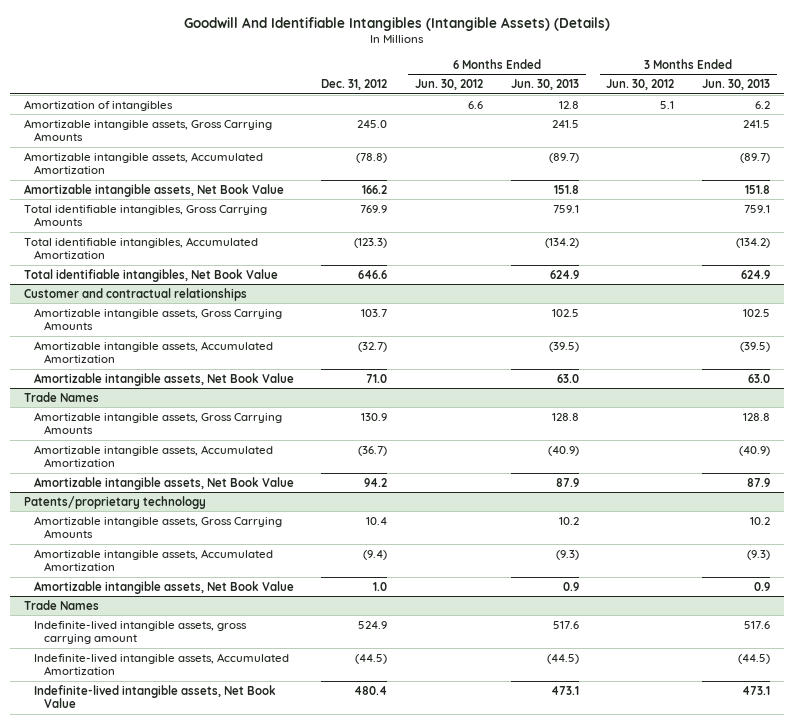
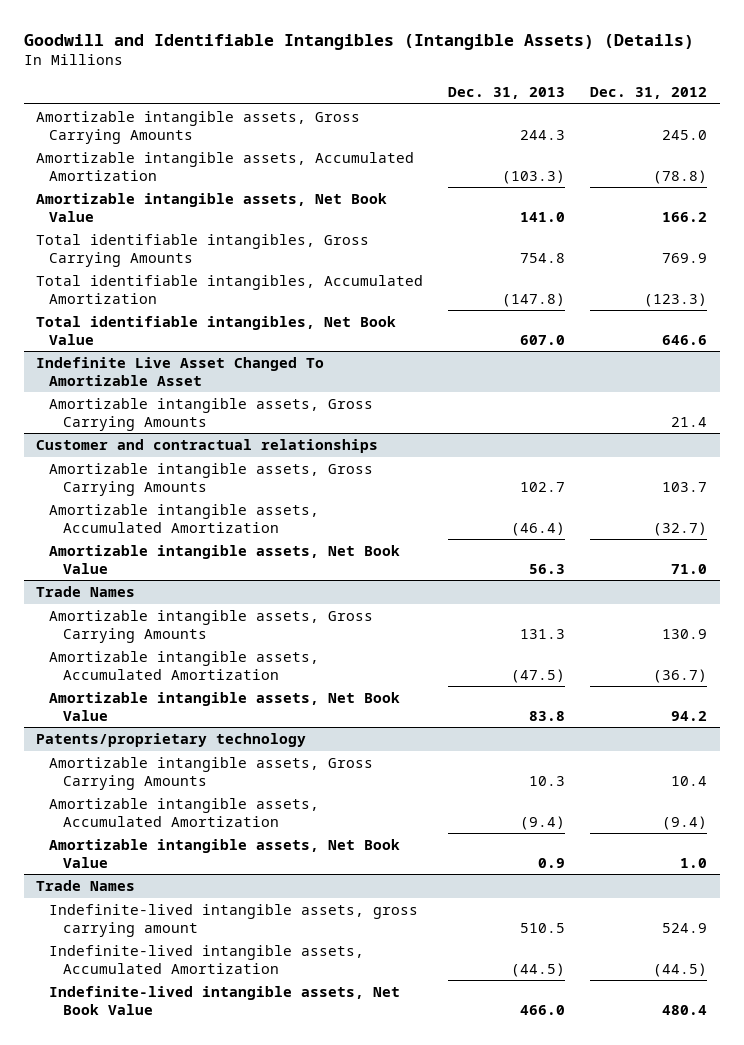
- Goodwill And Identifiable Intangibles (Intangible Assets) (Details)
+ Goodwill and Identifiable Intangibles (Intangible Assets) (Details)
- | Dec. 31, 2012 | 6 Months Ended Jun. 30, 2012 | 6 Months Ended Jun. 30, 2013 | 3 Months Ended Jun. 30, 2012 | 3 Months Ended Jun. 30, 2013
+ | Dec. 31, 2013 | Dec. 31, 2012
- Amortization of intangibles | | 6.6 | 12.8 | 5.1 | 6.2
+ Indefinite Live Asset Changed To Amortizable Asset
+ Amortizable intangible assets, Gross Carrying Amounts | | 21.4

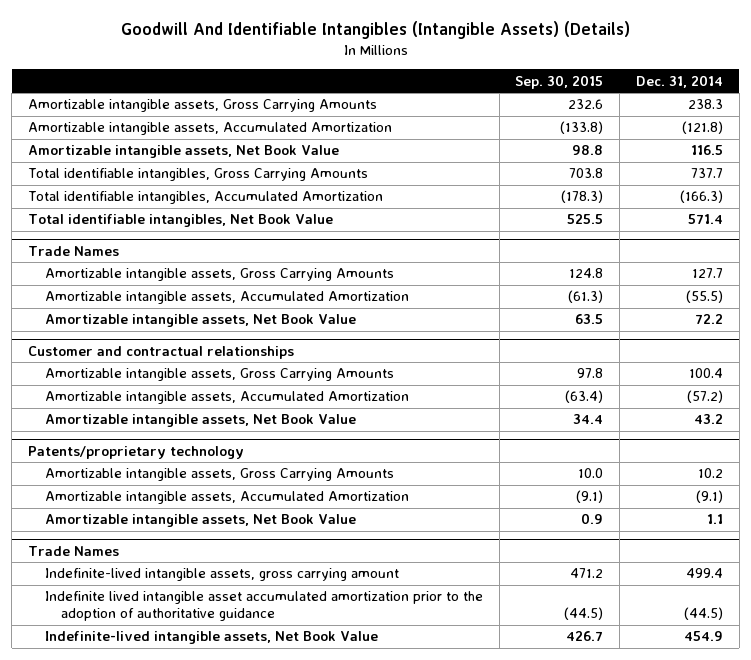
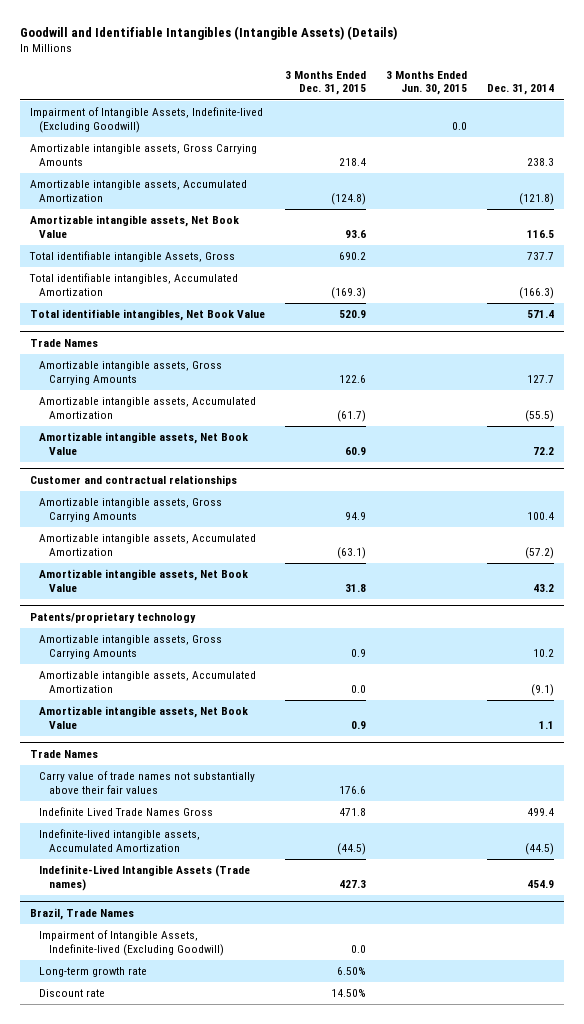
- Goodwill And Identifiable Intangibles (Intangible Assets) (Details)
+ Goodwill and Identifiable Intangibles (Intangible Assets) (Details)
- | Sep. 30, 2015 | Dec. 31, 2014
+ | 3 Months Ended Dec. 31, 2015 | 3 Months Ended Jun. 30, 2015 | Dec. 31, 2014
+ Impairment of Intangible Assets, Indefinite-lived (Excluding Goodwill) | | 0.0 |
- Total identifiable intangibles, Gross Carrying Amounts | 703.8 | 737.7
+ Total identifiable intangible Assets, Gross | 690.2 | | 737.7
@ Trade Names
- Indefinite-lived intangible assets, gross carrying amount | 471.2 | 499.4
- Indefinite lived intangible asset accumulated amortization prior to the adoption of authoritative guidance | (44.5) | (44.5)
- Indefinite-lived intangible assets, Net Book Value | 426.7 | 454.9
+ Carry value of trade names not substantially above their fair values | 176.6 | |
+ Indefinite Lived Trade Names Gross | 471.8 | | 499.4
+ Indefinite-lived intangible assets, Accumulated Amortization | (44.5) | | (44.5)
+ Indefinite-Lived Intangible Assets (Trade names) | 427.3 | | 454.9
+ Brazil, Trade Names
+ Impairment of Intangible Assets, Indefinite-lived (Excluding Goodwill) | 0.0 | |
+ Long-term growth rate | 6.50% | |
+ Discount rate | 14.50% | |

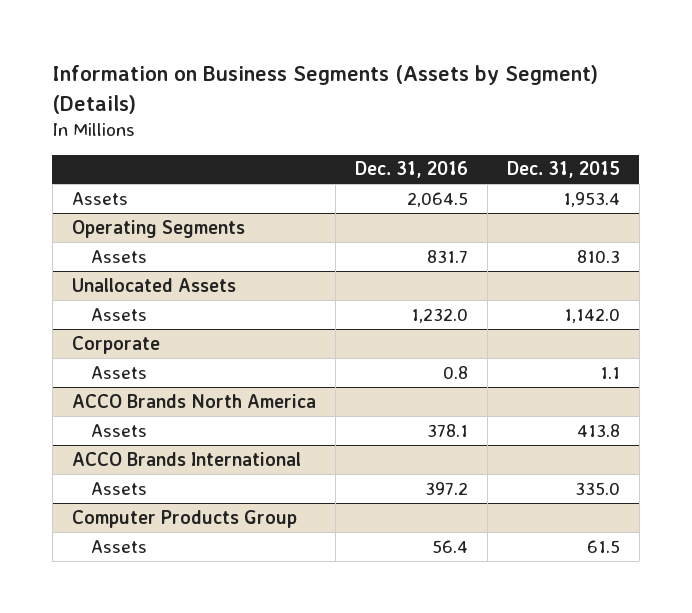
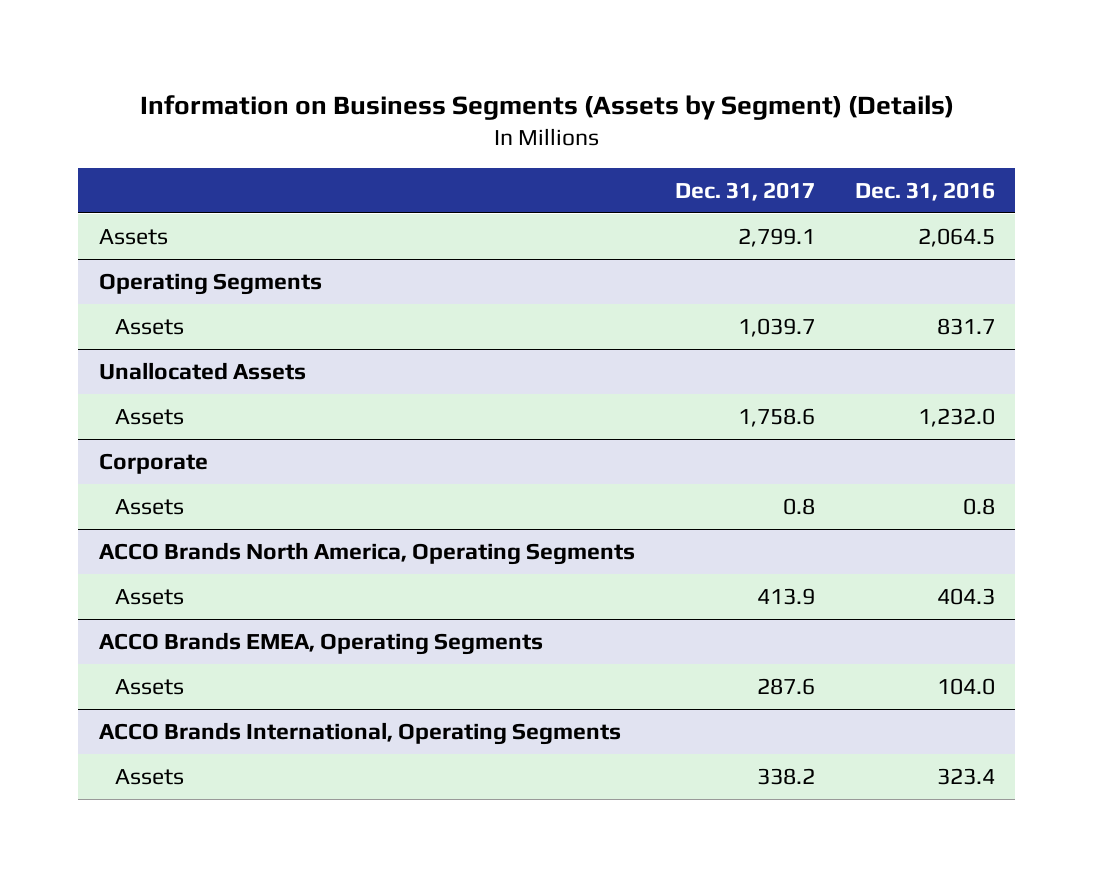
- | Dec. 31, 2016 | Dec. 31, 2015
+ | Dec. 31, 2017 | Dec. 31, 2016
- ACCO Brands North America
- Assets | 378.1 | 413.8
- ACCO Brands International
- Assets | 397.2 | 335.0
- Computer Products Group
- Assets | 56.4 | 61.5
+ ACCO Brands North America, Operating Segments
+ Assets | 413.9 | 404.3
+ ACCO Brands EMEA, Operating Segments
+ Assets | 287.6 | 104.0
+ ACCO Brands International, Operating Segments
+ Assets | 338.2 | 323.4

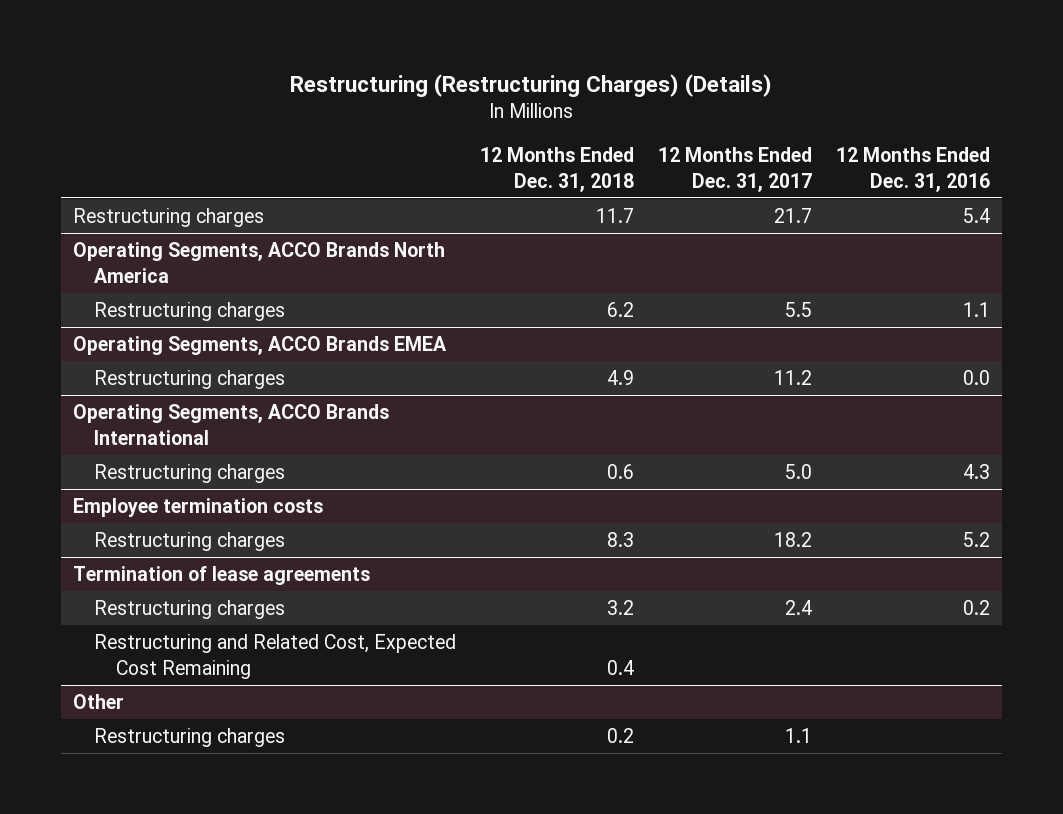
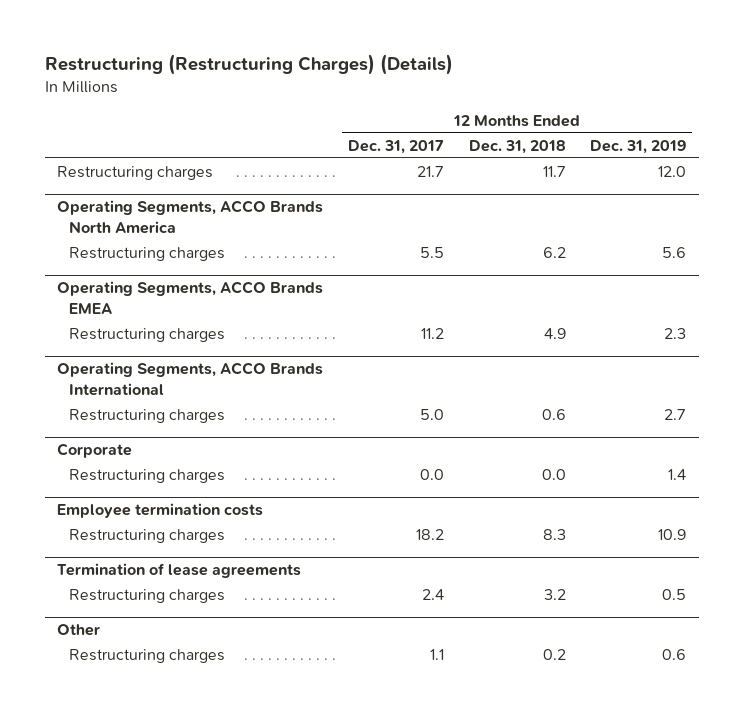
- | 12 Months Ended Dec. 31, 2018 | 12 Months Ended Dec. 31, 2017 | 12 Months Ended Dec. 31, 2016
+ | 12 Months Ended Dec. 31, 2017 | 12 Months Ended Dec. 31, 2018 | 12 Months Ended Dec. 31, 2019
+ Corporate
+ Restructuring charges | 0.0 | 0.0 | 1.4
@ Termination of lease agreements
- Restructuring and Related Cost, Expected Cost Remaining | 0.4 | |

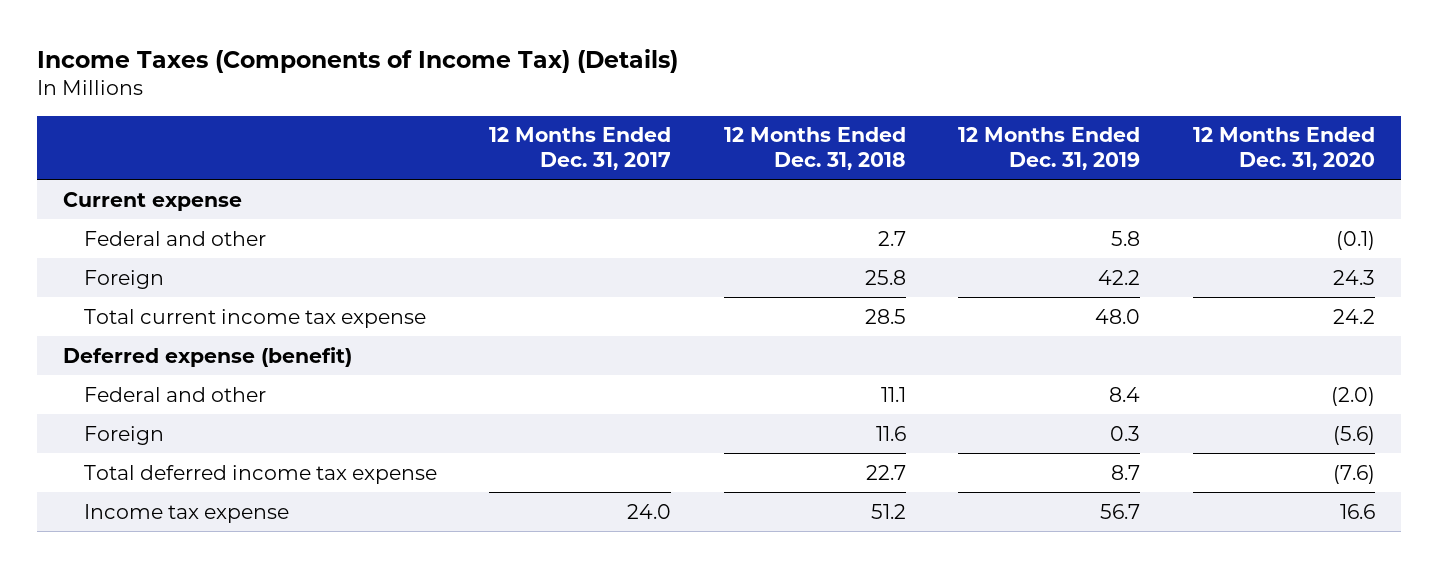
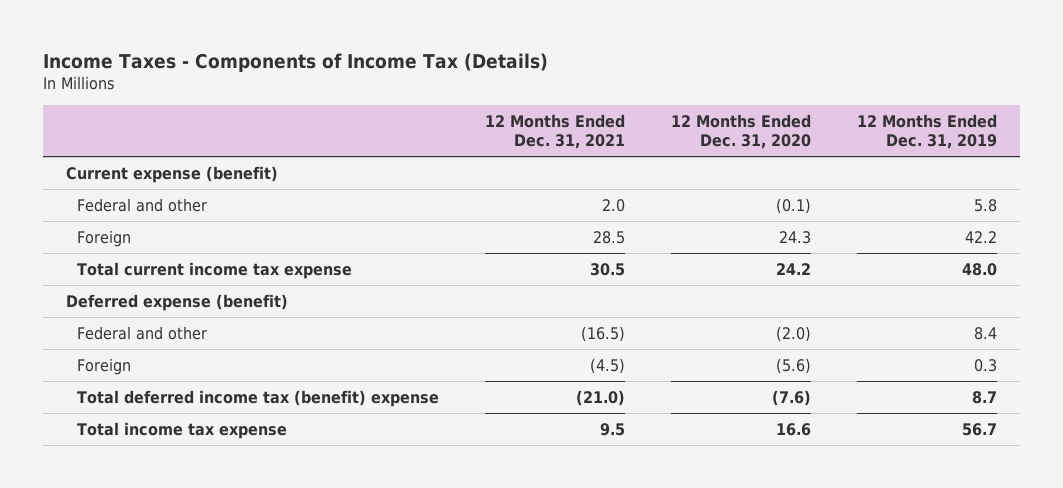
- Income Taxes (Components of Income Tax) (Details)
+ Income Taxes - Components of Income Tax (Details)
- | 12 Months Ended Dec. 31, 2017 | 12 Months Ended Dec. 31, 2018 | 12 Months Ended Dec. 31, 2019 | 12 Months Ended Dec. 31, 2020
+ | 12 Months Ended Dec. 31, 2021 | 12 Months Ended Dec. 31, 2020 | 12 Months Ended Dec. 31, 2019
- Current expense
+ Current expense (benefit)
- Total deferred income tax expense | | 22.7 | 8.7 | (7.6)
- Income tax expense | 24.0 | 51.2 | 56.7 | 16.6
+ Total deferred income tax (benefit) expense | (21.0) | (7.6) | 8.7
+ Total income tax expense | 9.5 | 16.6 | 56.7

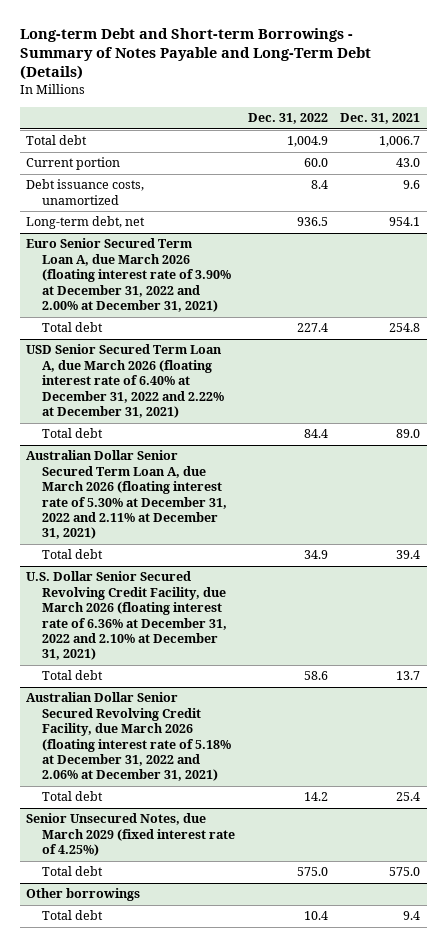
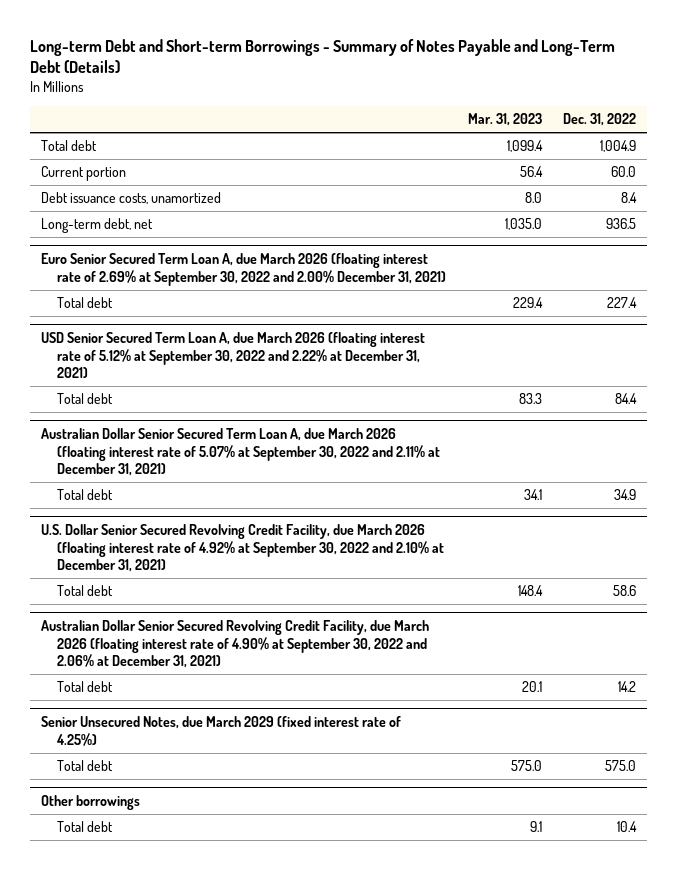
- | Dec. 31, 2022 | Dec. 31, 2021
+ | Mar. 31, 2023 | Dec. 31, 2022
- Euro Senior Secured Term Loan A, due March 2026 (floating interest rate of 3.90% at December 31, 2022 and 2.00% at December 31, 2021)
+ Euro Senior Secured Term Loan A, due March 2026 (floating interest rate of 2.69% at September 30, 2022 and 2.00% December 31, 2021)
- USD Senior Secured Term Loan A, due March 2026 (floating interest rate of 6.40% at December 31, 2022 and 2.22% at December 31, 2021)
+ USD Senior Secured Term Loan A, due March 2026 (floating interest rate of 5.12% at September 30, 2022 and 2.22% at December 31, 2021)
- Australian Dollar Senior Secured Term Loan A, due March 2026 (floating interest rate of 5.30% at December 31, 2022 and 2.11% at December 31, 2021)
+ Australian Dollar Senior Secured Term Loan A, due March 2026 (floating interest rate of 5.07% at September 30, 2022 and 2.11% at December 31, 2021)
- U.S. Dollar Senior Secured Revolving Credit Facility, due March 2026 (floating interest rate of 6.36% at December 31, 2022 and 2.10% at December 31, 2021)
+ U.S. Dollar Senior Secured Revolving Credit Facility, due March 2026 (floating interest rate of 4.92% at September 30, 2022 and 2.10% at December 31, 2021)
- Australian Dollar Senior Secured Revolving Credit Facility, due March 2026 (floating interest rate of 5.18% at December 31, 2022 and 2.06% at December 31, 2021)
+ Australian Dollar Senior Secured Revolving Credit Facility, due March 2026 (floating interest rate of 4.90% at September 30, 2022 and 2.06% at December 31, 2021)

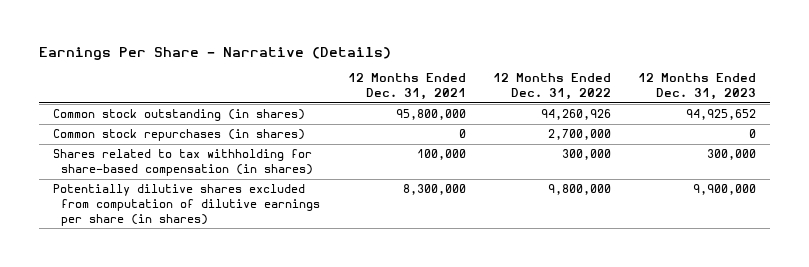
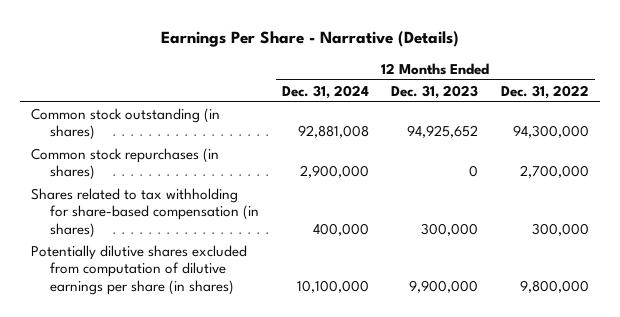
- | 12 Months Ended Dec. 31, 2021 | 12 Months Ended Dec. 31, 2022 | 12 Months Ended Dec. 31, 2023
+ | 12 Months Ended Dec. 31, 2024 | 12 Months Ended Dec. 31, 2023 | 12 Months Ended Dec. 31, 2022
- Common stock outstanding (in shares) | 95,800,000 | 94,260,926 | 94,925,652
+ Common stock outstanding (in shares) | 92,881,008 | 94,925,652 | 94,300,000

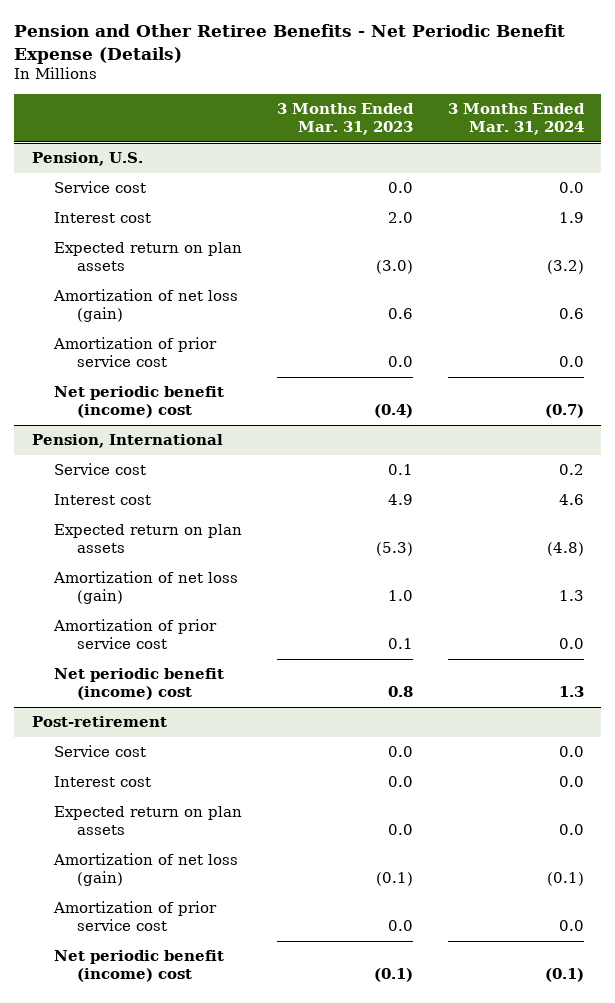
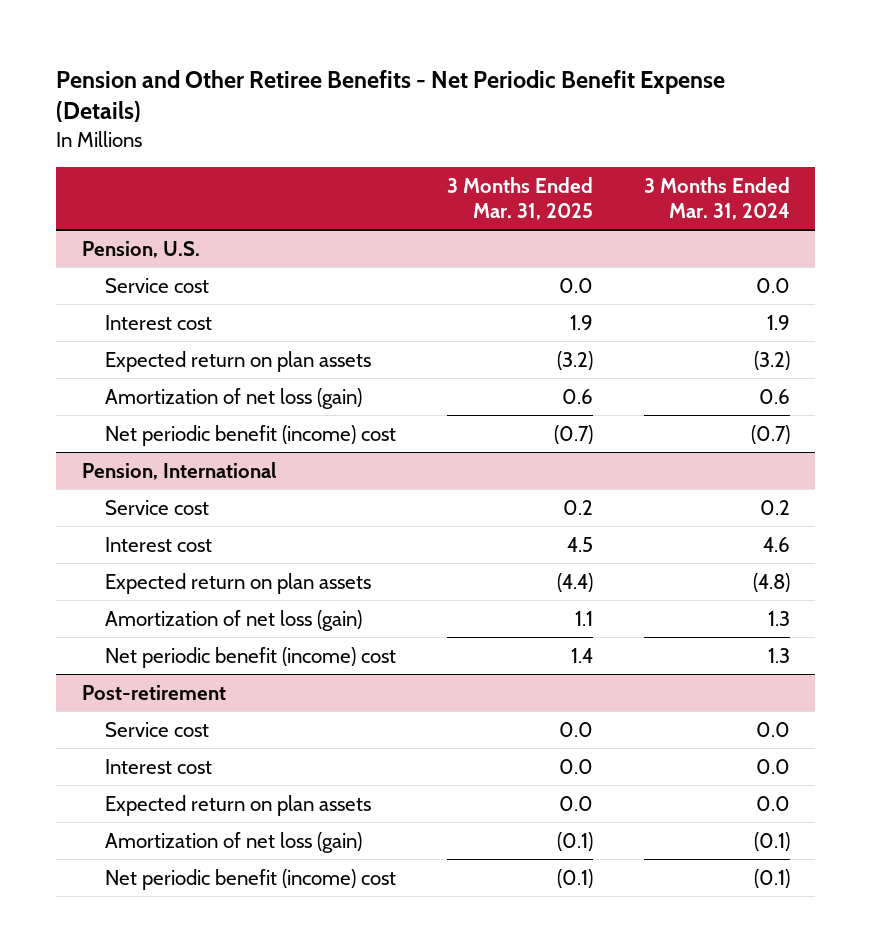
- | 3 Months Ended Mar. 31, 2023 | 3 Months Ended Mar. 31, 2024
+ | 3 Months Ended Mar. 31, 2025 | 3 Months Ended Mar. 31, 2024
@ Pension, U.S.
- Amortization of prior service cost | 0.0 | 0.0
@ Pension, International
- Amortization of prior service cost | 0.1 | 0.0
@ Post-retirement
- Amortization of prior service cost | 0.0 | 0.0

